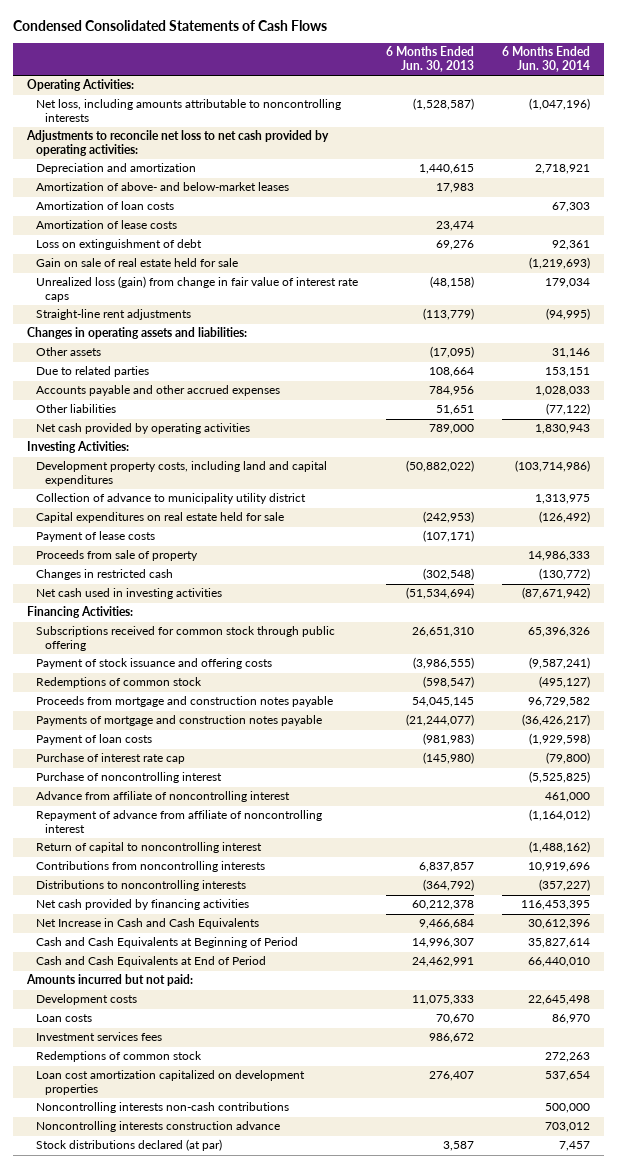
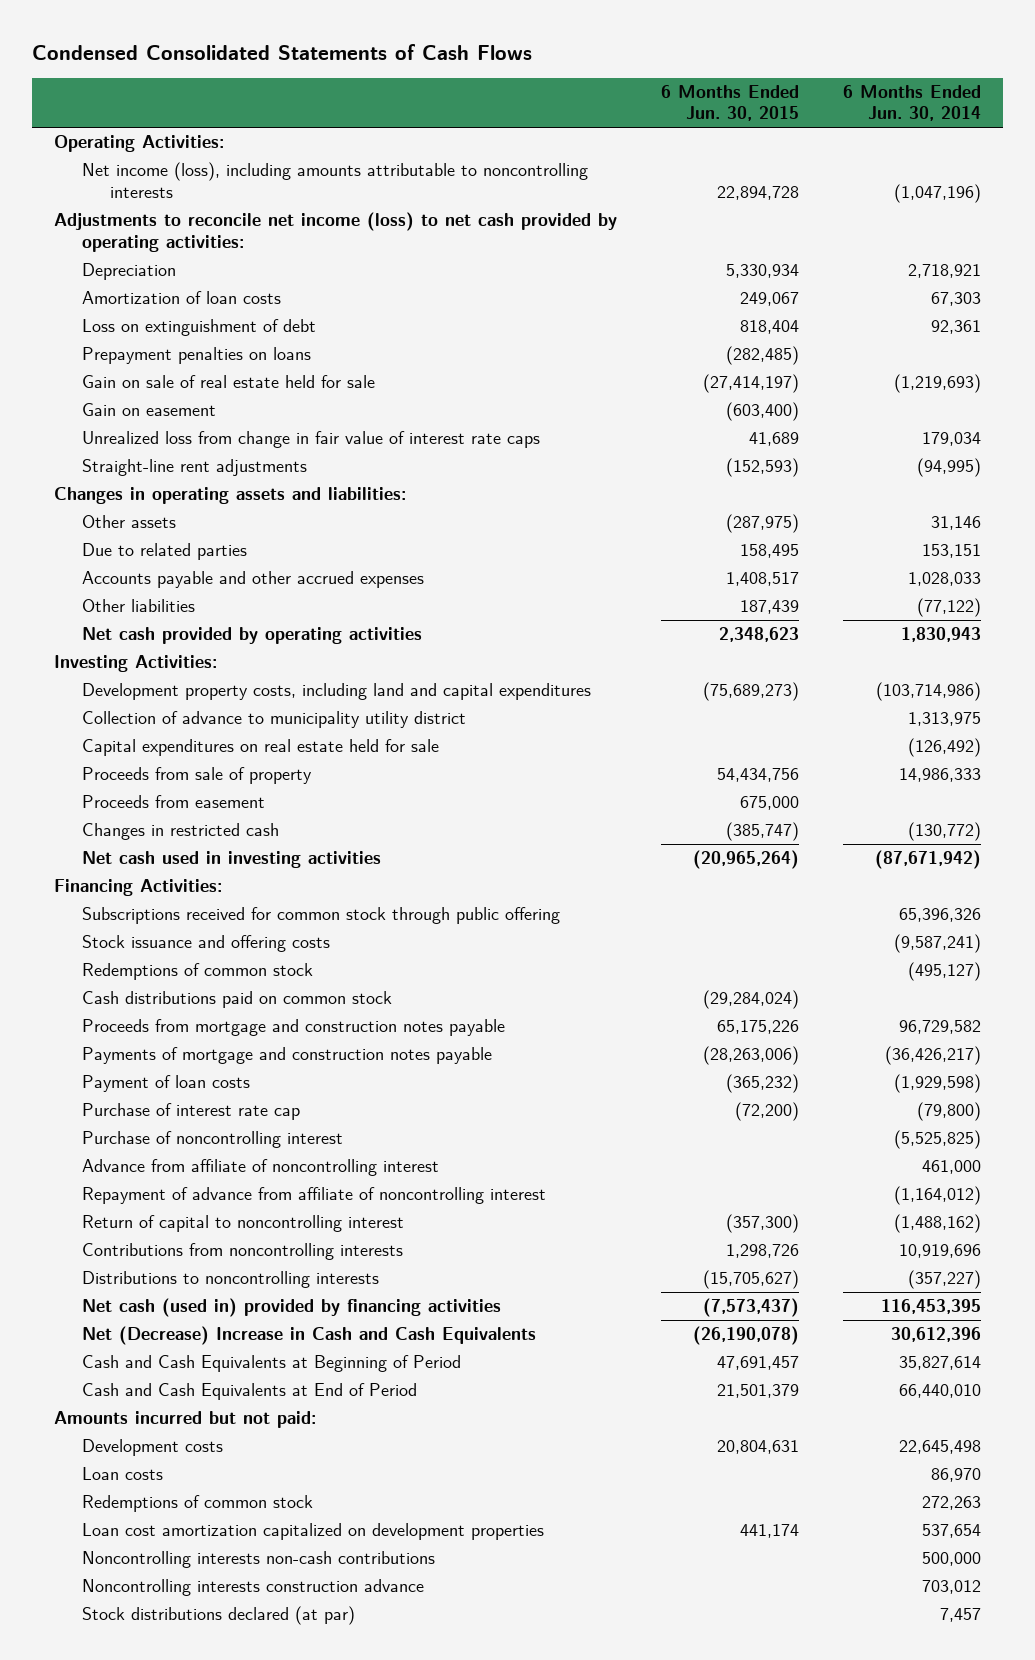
- | 6 Months Ended Jun. 30, 2013 | 6 Months Ended Jun. 30, 2014
+ | 6 Months Ended Jun. 30, 2015 | 6 Months Ended Jun. 30, 2014
- Net loss, including amounts attributable to noncontrolling interests | (1,528,587) | (1,047,196)
- Adjustments to reconcile net loss to net cash provided by operating activities:
- Depreciation and amortization | 1,440,615 | 2,718,921
- Amortization of above- and below-market leases | 17,983 |
+ Net income (loss), including amounts attributable to noncontrolling interests | 22,894,728 | (1,047,196)
+ Adjustments to reconcile net income (loss) to net cash provided by operating activities:
+ Depreciation | 5,330,934 | 2,718,921
- Amortization of lease costs | 23,474 |
+ Prepayment penalties on loans | (282,485) |
- Unrealized loss (gain) from change in fair value of interest rate caps | (48,158) | 179,034
+ Gain on easement | (603,400) |
+ Unrealized loss from change in fair value of interest rate caps | 41,689 | 179,034
- Payment of lease costs | (107,171) |
+ Proceeds from easement | 675,000 |
- Payment of stock issuance and offering costs | (3,986,555) | (9,587,241)
+ Stock issuance and offering costs | | (9,587,241)
+ Cash distributions paid on common stock | (29,284,024) |
- Net cash provided by financing activities | 60,212,378 | 116,453,395
- Net Increase in Cash and Cash Equivalents | 9,466,684 | 30,612,396
+ Net cash (used in) provided by financing activities | (7,573,437) | 116,453,395
+ Net (Decrease) Increase in Cash and Cash Equivalents | (26,190,078) | 30,612,396
- Investment services fees | 986,672 |

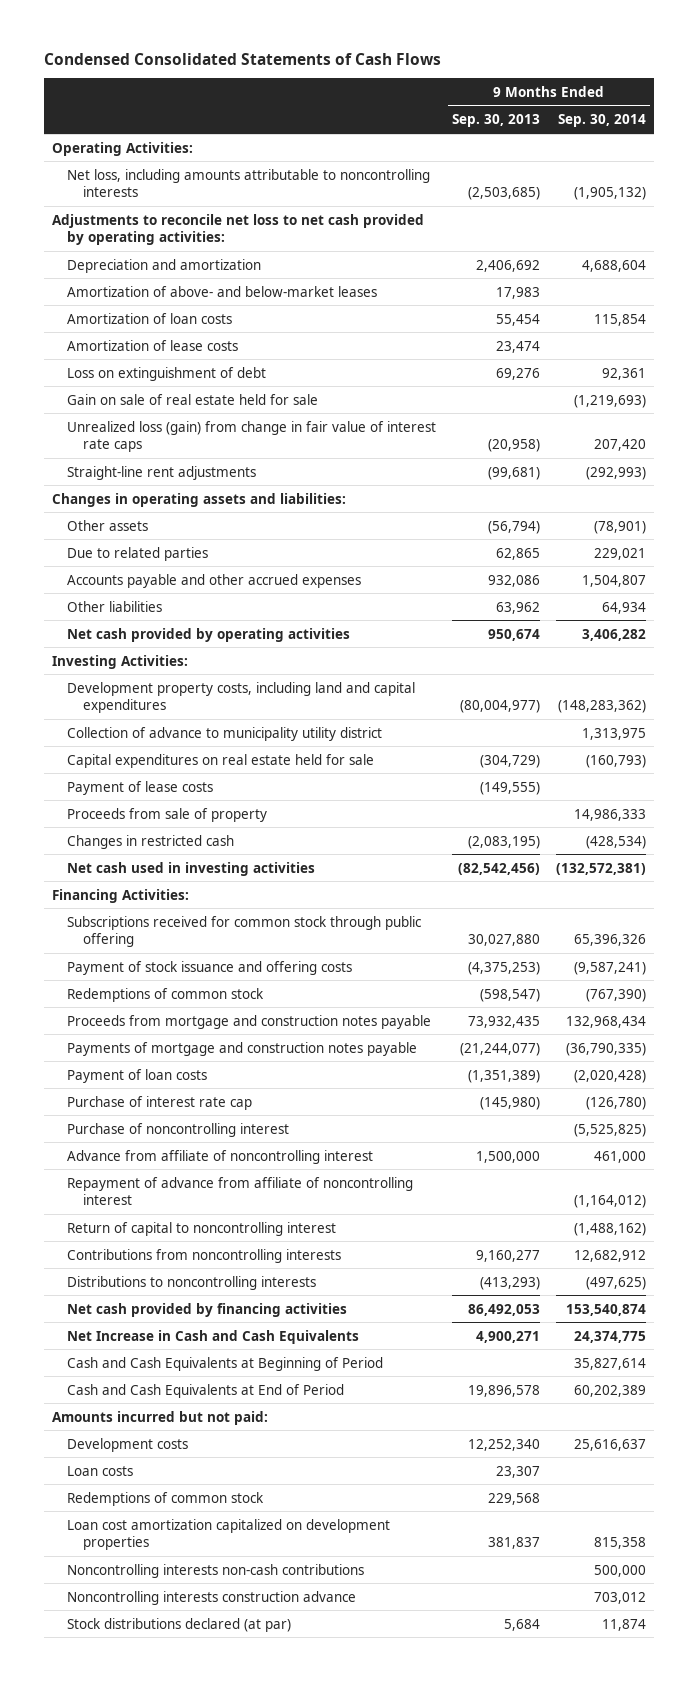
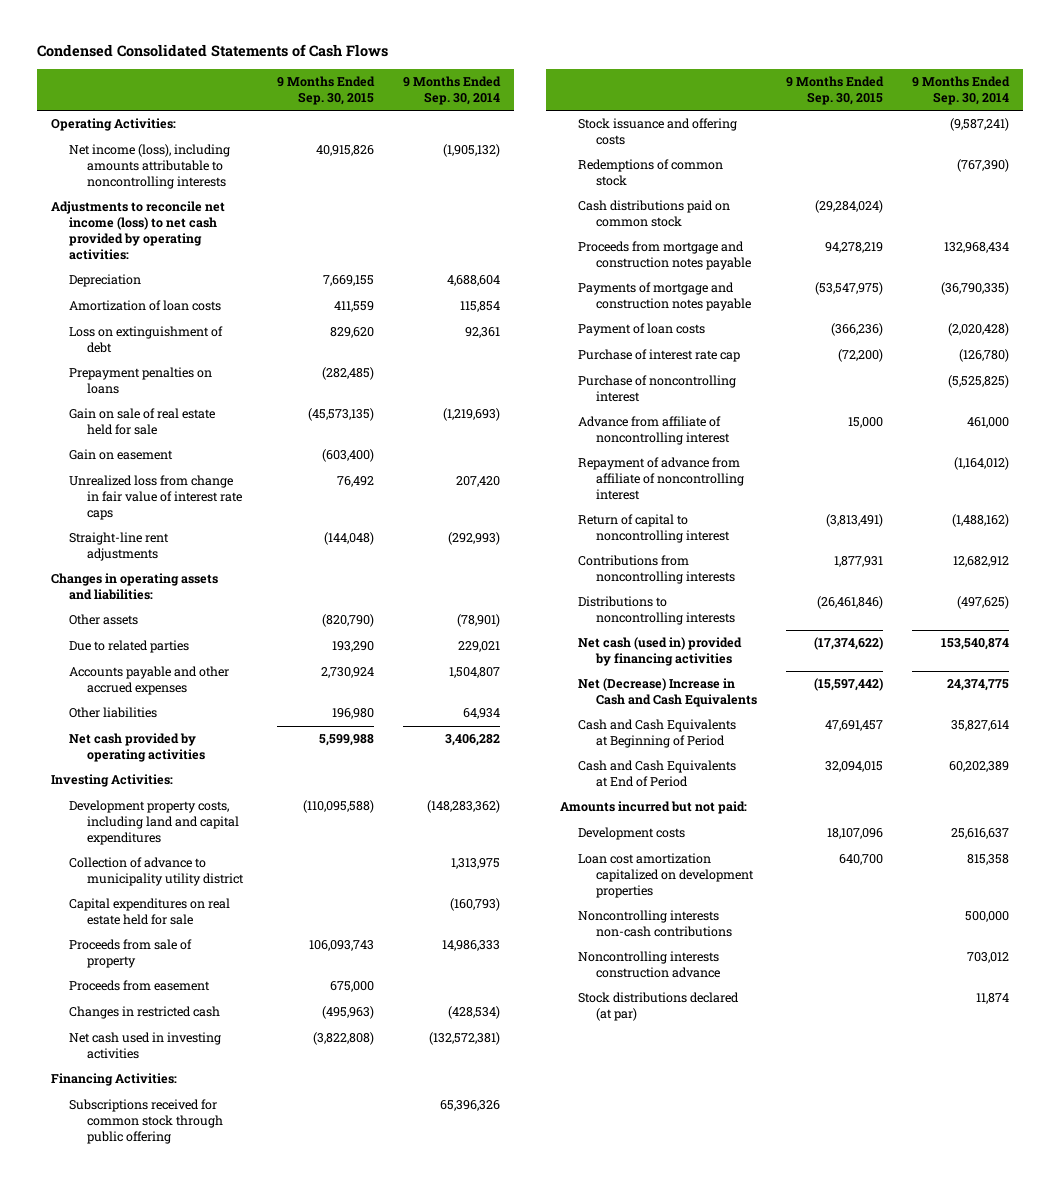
- | 9 Months Ended Sep. 30, 2013 | 9 Months Ended Sep. 30, 2014
+ | 9 Months Ended Sep. 30, 2015 | 9 Months Ended Sep. 30, 2014
- Net loss, including amounts attributable to noncontrolling interests | (2,503,685) | (1,905,132)
- Adjustments to reconcile net loss to net cash provided by operating activities:
- Depreciation and amortization | 2,406,692 | 4,688,604
- Amortization of above- and below-market leases | 17,983 |
+ Net income (loss), including amounts attributable to noncontrolling interests | 40,915,826 | (1,905,132)
+ Adjustments to reconcile net income (loss) to net cash provided by operating activities:
+ Depreciation | 7,669,155 | 4,688,604
- Amortization of lease costs | 23,474 |
+ Prepayment penalties on loans | (282,485) |
- Unrealized loss (gain) from change in fair value of interest rate caps | (20,958) | 207,420
+ Gain on easement | (603,400) |
+ Unrealized loss from change in fair value of interest rate caps | 76,492 | 207,420
- Payment of lease costs | (149,555) |
+ Proceeds from easement | 675,000 |
- Payment of stock issuance and offering costs | (4,375,253) | (9,587,241)
+ Stock issuance and offering costs | | (9,587,241)
+ Cash distributions paid on common stock | (29,284,024) |
- Net cash provided by financing activities | 86,492,053 | 153,540,874
- Net Increase in Cash and Cash Equivalents | 4,900,271 | 24,374,775
+ Net cash (used in) provided by financing activities | (17,374,622) | 153,540,874
+ Net (Decrease) Increase in Cash and Cash Equivalents | (15,597,442) | 24,374,775
- Loan costs | 23,307 |
- Redemptions of common stock | 229,568 |

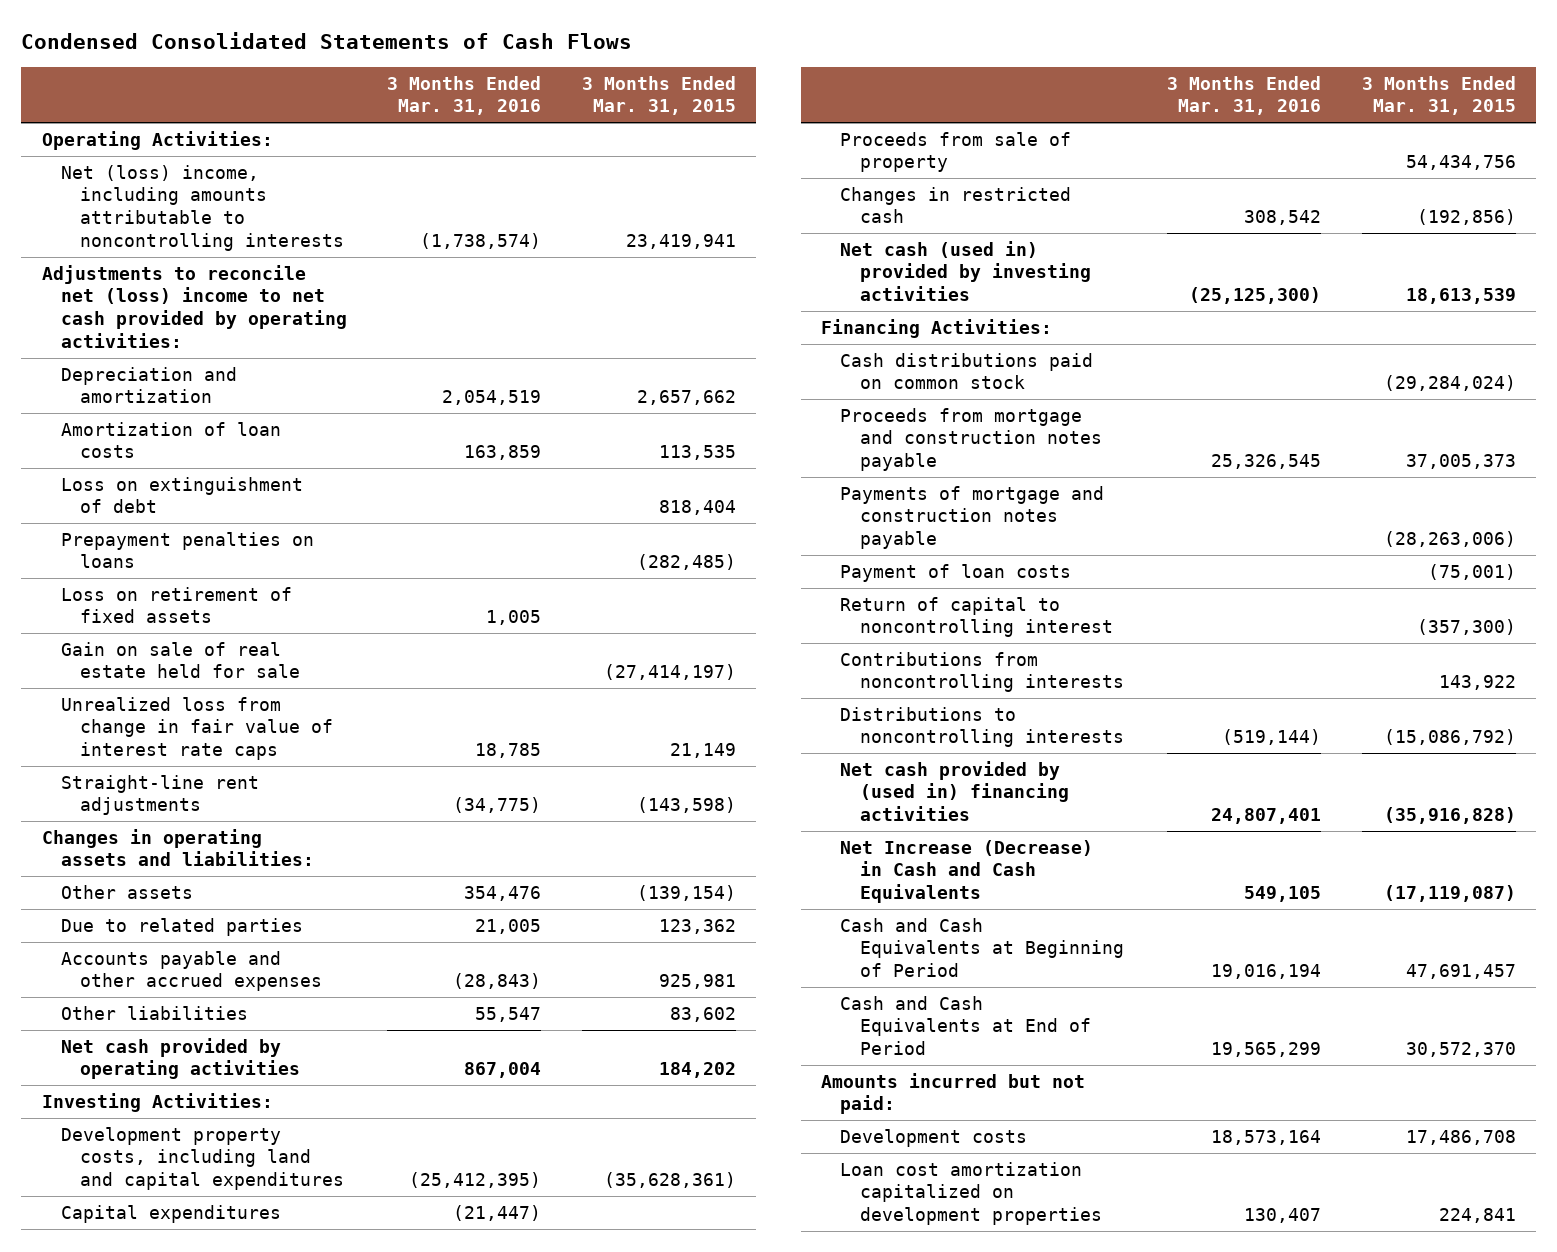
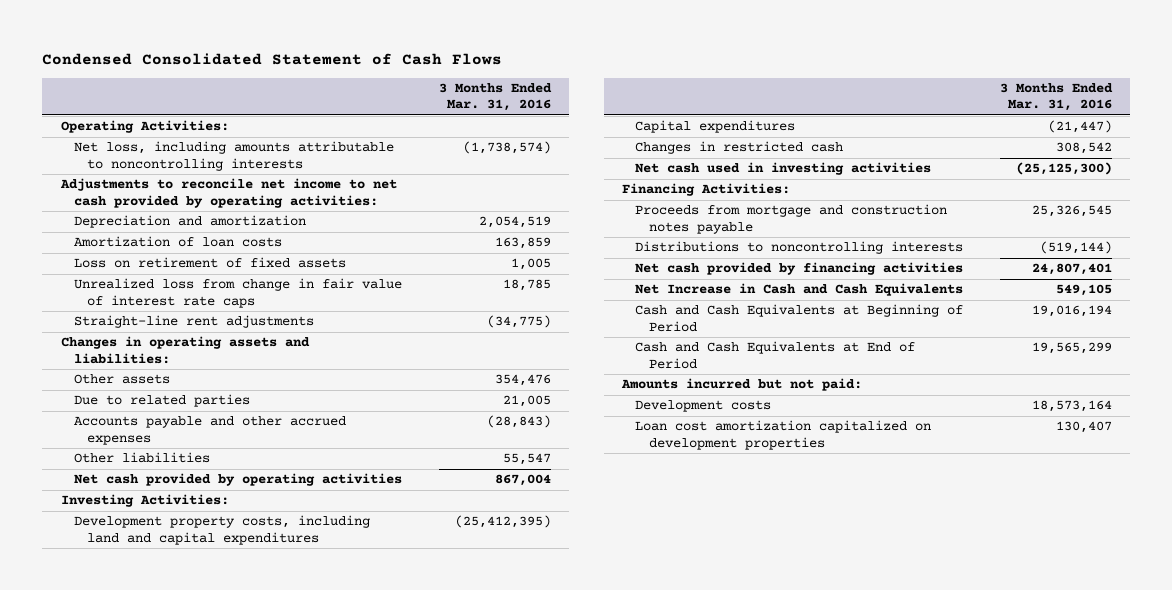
- Condensed Consolidated Statements of Cash Flows
+ Condensed Consolidated Statement of Cash Flows
- | 3 Months Ended Mar. 31, 2016 | 3 Months Ended Mar. 31, 2015
+ | 3 Months Ended Mar. 31, 2016
- Net (loss) income, including amounts attributable to noncontrolling interests | (1,738,574) | 23,419,941
- Adjustments to reconcile net (loss) income to net cash provided by operating activities:
+ Net loss, including amounts attributable to noncontrolling interests | (1,738,574)
+ Adjustments to reconcile net income to net cash provided by operating activities:
- Loss on extinguishment of debt | | 818,404
- Prepayment penalties on loans | | (282,485)
- Gain on sale of real estate held for sale | | (27,414,197)
- Proceeds from sale of property | | 54,434,756
- Net cash (used in) provided by investing activities | (25,125,300) | 18,613,539
+ Net cash used in investing activities | (25,125,300)
- Cash distributions paid on common stock | | (29,284,024)
- Payments of mortgage and construction notes payable | | (28,263,006)
- Payment of loan costs | | (75,001)
- Return of capital to noncontrolling interest | | (357,300)
- Contributions from noncontrolling interests | | 143,922
- Net cash provided by (used in) financing activities | 24,807,401 | (35,916,828)
- Net Increase (Decrease) in Cash and Cash Equivalents | 549,105 | (17,119,087)
+ Net cash provided by financing activities | 24,807,401
+ Net Increase in Cash and Cash Equivalents | 549,105

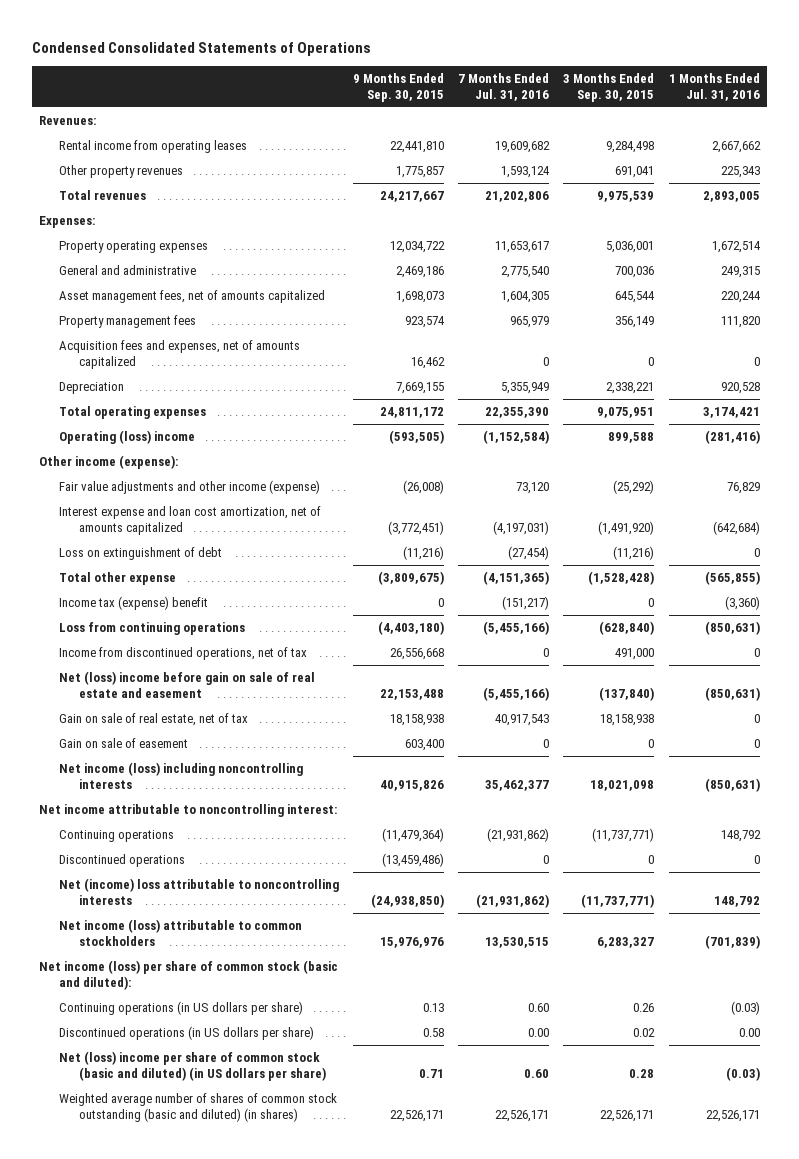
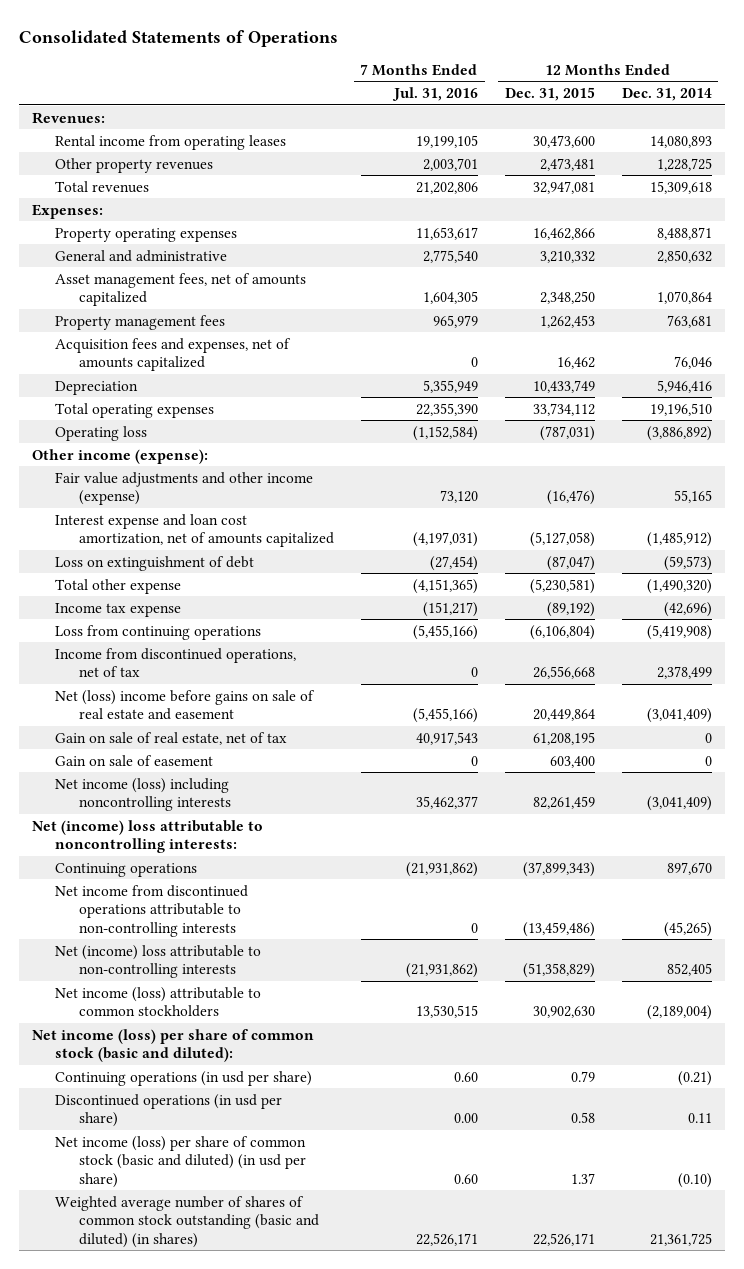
- Condensed Consolidated Statements of Operations
+ Consolidated Statements of Operations
- | 9 Months Ended Sep. 30, 2015 | 7 Months Ended Jul. 31, 2016 | 3 Months Ended Sep. 30, 2015 | 1 Months Ended Jul. 31, 2016
+ | 7 Months Ended Jul. 31, 2016 | 12 Months Ended Dec. 31, 2015 | 12 Months Ended Dec. 31, 2014
- Rental income from operating leases | 22,441,810 | 19,609,682 | 9,284,498 | 2,667,662
- Other property revenues | 1,775,857 | 1,593,124 | 691,041 | 225,343
+ Rental income from operating leases | 19,199,105 | 30,473,600 | 14,080,893
+ Other property revenues | 2,003,701 | 2,473,481 | 1,228,725
- Operating (loss) income | (593,505) | (1,152,584) | 899,588 | (281,416)
+ Operating loss | (1,152,584) | (787,031) | (3,886,892)
- Income tax (expense) benefit | 0 | (151,217) | 0 | (3,360)
+ Income tax expense | (151,217) | (89,192) | (42,696)
- Net (loss) income before gain on sale of real estate and easement | 22,153,488 | (5,455,166) | (137,840) | (850,631)
+ Net (loss) income before gains on sale of real estate and easement | (5,455,166) | 20,449,864 | (3,041,409)
- Net income attributable to noncontrolling interest:
+ Net (income) loss attributable to noncontrolling interests:
- Discontinued operations | (13,459,486) | 0 | 0 | 0
- Net (income) loss attributable to noncontrolling interests | (24,938,850) | (21,931,862) | (11,737,771) | 148,792
+ Net income from discontinued operations attributable to non-controlling interests | 0 | (13,459,486) | (45,265)
+ Net (income) loss attributable to non-controlling interests | (21,931,862) | (51,358,829) | 852,405
- Continuing operations (in US dollars per share) | 0.13 | 0.60 | 0.26 | (0.03)
- Discontinued operations (in US dollars per share) | 0.58 | 0.00 | 0.02 | 0.00
- Net (loss) income per share of common stock (basic and diluted) (in US dollars per share) | 0.71 | 0.60 | 0.28 | (0.03)
+ Continuing operations (in usd per share) | 0.60 | 0.79 | (0.21)
+ Discontinued operations (in usd per share) | 0.00 | 0.58 | 0.11
+ Net income (loss) per share of common stock (basic and diluted) (in usd per share) | 0.60 | 1.37 | (0.10)

